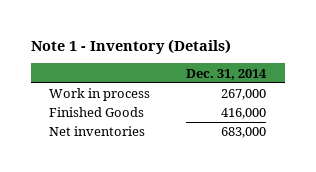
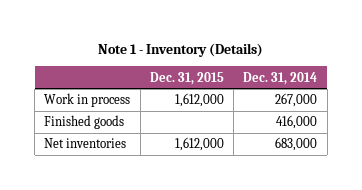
- | Dec. 31, 2014
+ | Dec. 31, 2015 | Dec. 31, 2014
- Finished Goods | 416,000
+ Finished goods | | 416,000

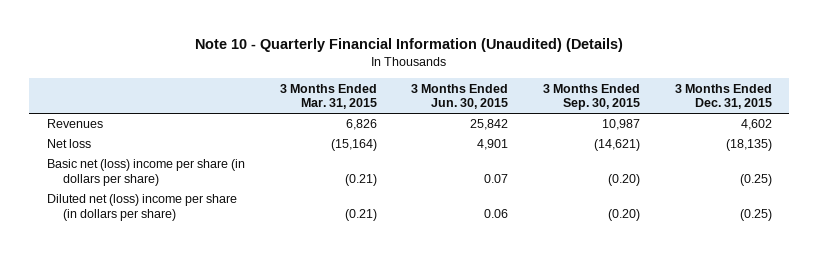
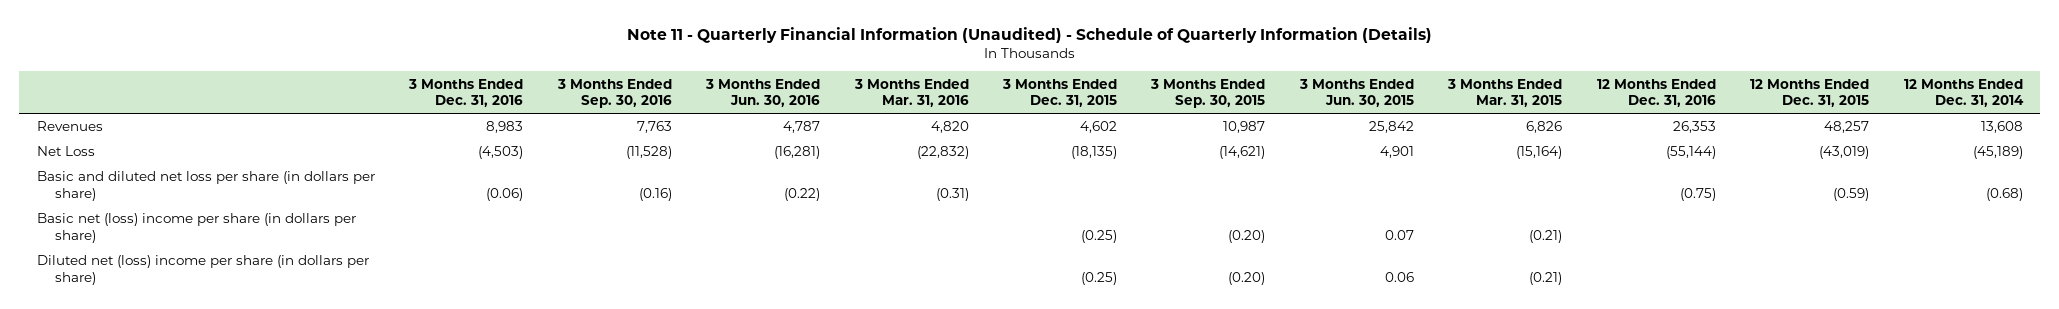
- Note 10 - Quarterly Financial Information (Unaudited) (Details)
+ Note 11 - Quarterly Financial Information (Unaudited) - Schedule of Quarterly Information (Details)
- | 3 Months Ended Mar. 31, 2015 | 3 Months Ended Jun. 30, 2015 | 3 Months Ended Sep. 30, 2015 | 3 Months Ended Dec. 31, 2015
+ | 3 Months Ended Dec. 31, 2016 | 3 Months Ended Sep. 30, 2016 | 3 Months Ended Jun. 30, 2016 | 3 Months Ended Mar. 31, 2016 | 3 Months Ended Dec. 31, 2015 | 3 Months Ended Sep. 30, 2015 | 3 Months Ended Jun. 30, 2015 | 3 Months Ended Mar. 31, 2015 | 12 Months Ended Dec. 31, 2016 | 12 Months Ended Dec. 31, 2015 | 12 Months Ended Dec. 31, 2014
- Net loss | (15,164) | 4,901 | (14,621) | (18,135)
+ Net Loss | (4,503) | (11,528) | (16,281) | (22,832) | (18,135) | (14,621) | 4,901 | (15,164) | (55,144) | (43,019) | (45,189)
+ Basic and diluted net loss per share (in dollars per share) | (0.06) | (0.16) | (0.22) | (0.31) | | | | | (0.75) | (0.59) | (0.68)

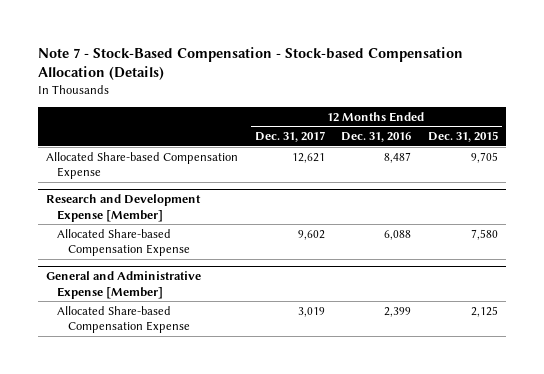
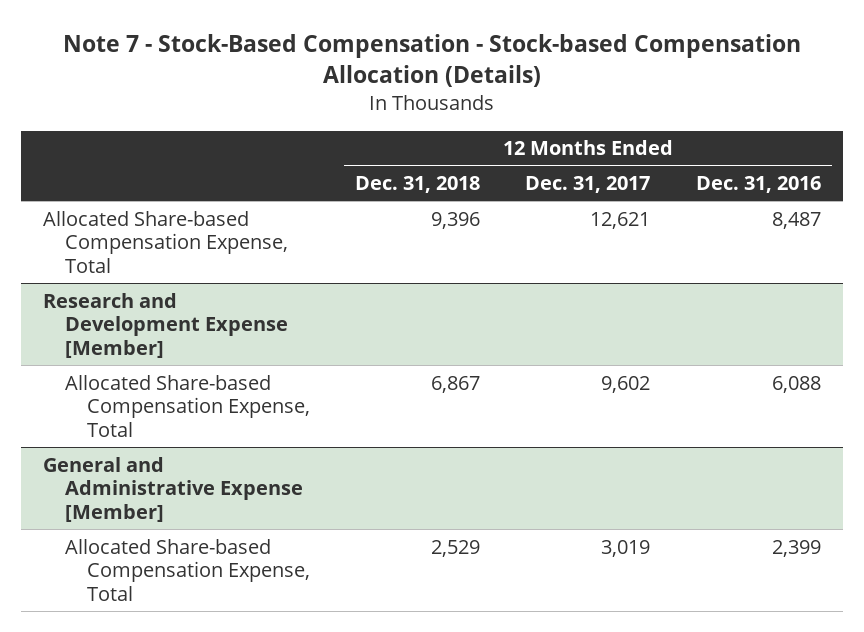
- | 12 Months Ended Dec. 31, 2017 | 12 Months Ended Dec. 31, 2016 | 12 Months Ended Dec. 31, 2015
+ | 12 Months Ended Dec. 31, 2018 | 12 Months Ended Dec. 31, 2017 | 12 Months Ended Dec. 31, 2016
- Allocated Share-based Compensation Expense | 12,621 | 8,487 | 9,705
+ Allocated Share-based Compensation Expense, Total | 9,396 | 12,621 | 8,487
@ Research and Development Expense [Member]
- Allocated Share-based Compensation Expense | 9,602 | 6,088 | 7,580
+ Allocated Share-based Compensation Expense, Total | 6,867 | 9,602 | 6,088
@ General and Administrative Expense [Member]
- Allocated Share-based Compensation Expense | 3,019 | 2,399 | 2,125
+ Allocated Share-based Compensation Expense, Total | 2,529 | 3,019 | 2,399

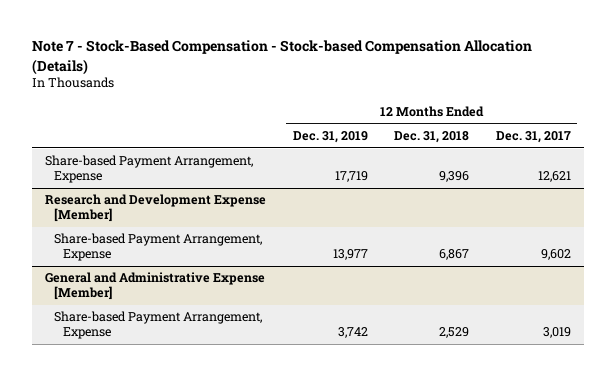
- | 12 Months Ended Dec. 31, 2018 | 12 Months Ended Dec. 31, 2017 | 12 Months Ended Dec. 31, 2016
+ | 12 Months Ended Dec. 31, 2019 | 12 Months Ended Dec. 31, 2018 | 12 Months Ended Dec. 31, 2017
- Allocated Share-based Compensation Expense, Total | 9,396 | 12,621 | 8,487
+ Share-based Payment Arrangement, Expense | 17,719 | 9,396 | 12,621
@ Research and Development Expense [Member]
- Allocated Share-based Compensation Expense, Total | 6,867 | 9,602 | 6,088
+ Share-based Payment Arrangement, Expense | 13,977 | 6,867 | 9,602
@ General and Administrative Expense [Member]
- Allocated Share-based Compensation Expense, Total | 2,529 | 3,019 | 2,399
+ Share-based Payment Arrangement, Expense | 3,742 | 2,529 | 3,019

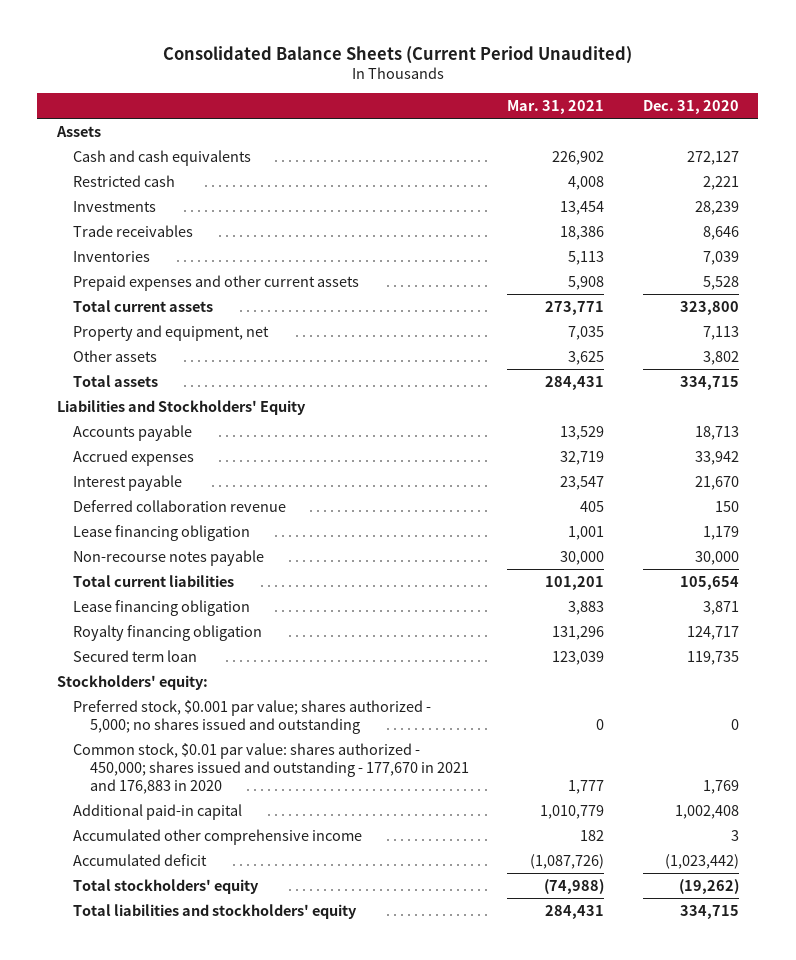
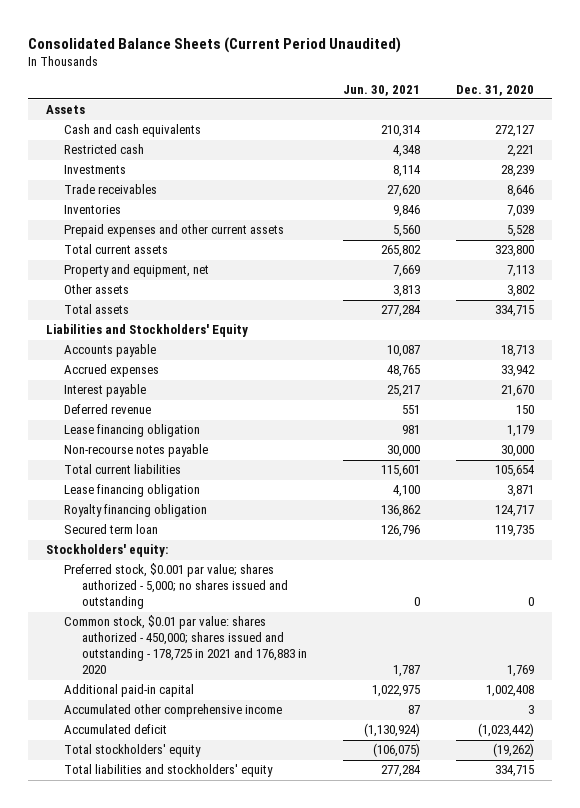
- | Mar. 31, 2021 | Dec. 31, 2020
+ | Jun. 30, 2021 | Dec. 31, 2020
- Deferred collaboration revenue | 405 | 150
+ Deferred revenue | 551 | 150
- Common stock, $0.01 par value: shares authorized - 450,000; shares issued and outstanding - 177,670 in 2021 and 176,883 in 2020 | 1,777 | 1,769
+ Common stock, $0.01 par value: shares authorized - 450,000; shares issued and outstanding - 178,725 in 2021 and 176,883 in 2020 | 1,787 | 1,769

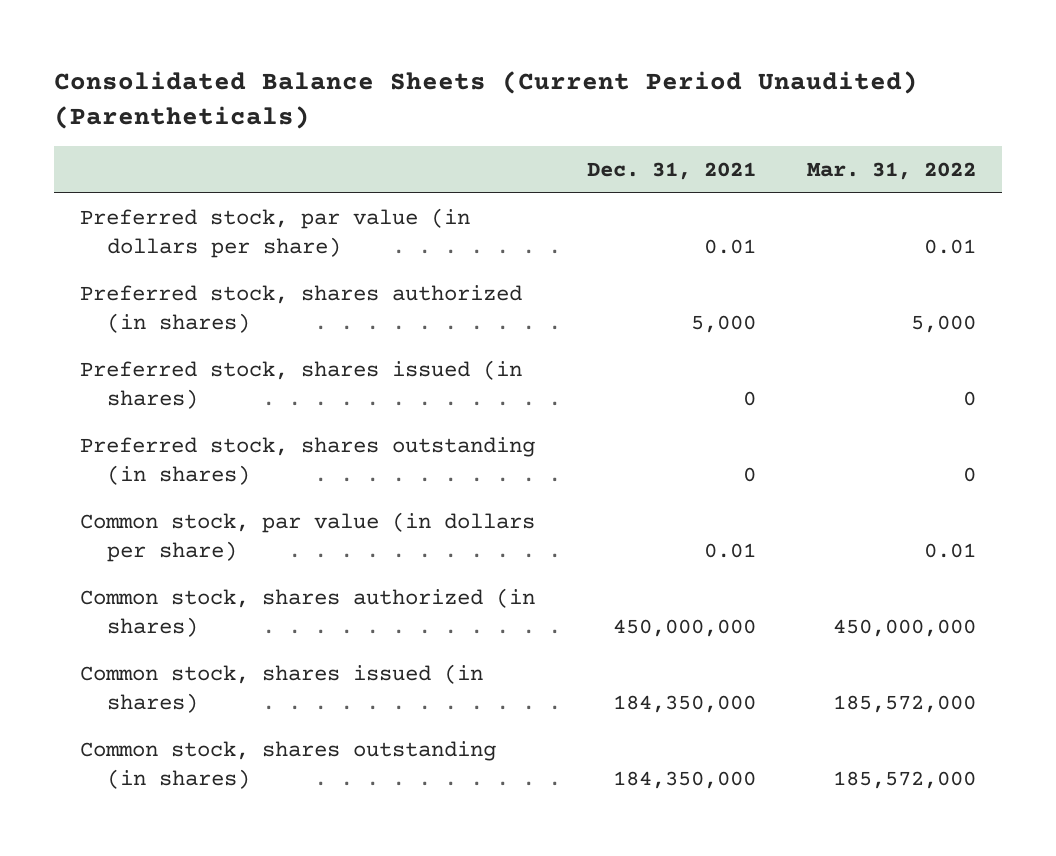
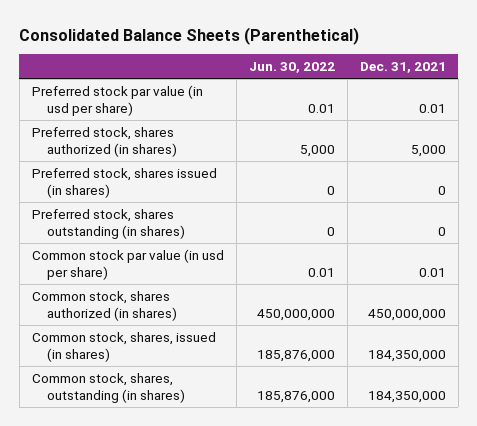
- Consolidated Balance Sheets (Current Period Unaudited) (Parentheticals)
+ Consolidated Balance Sheets (Parenthetical)
- | Dec. 31, 2021 | Mar. 31, 2022
+ | Jun. 30, 2022 | Dec. 31, 2021
- Preferred stock, par value (in dollars per share) | 0.01 | 0.01
+ Preferred stock par value (in usd per share) | 0.01 | 0.01
- Common stock, par value (in dollars per share) | 0.01 | 0.01
+ Common stock par value (in usd per share) | 0.01 | 0.01
- Common stock, shares issued (in shares) | 184,350,000 | 185,572,000
- Common stock, shares outstanding (in shares) | 184,350,000 | 185,572,000
+ Common stock, shares, issued (in shares) | 185,876,000 | 184,350,000
+ Common stock, shares, outstanding (in shares) | 185,876,000 | 184,350,000

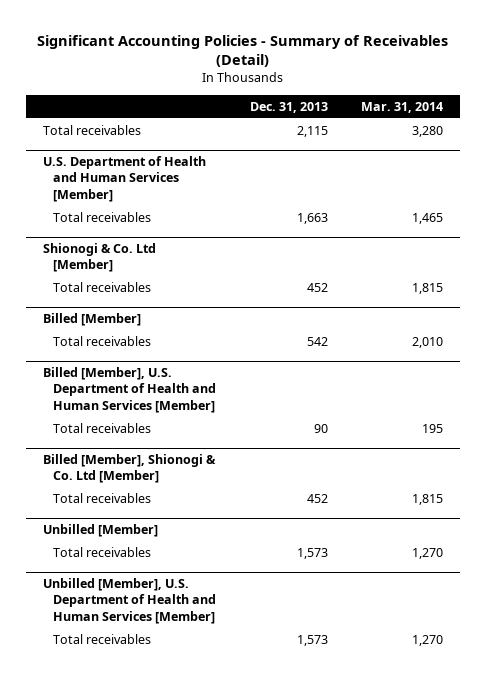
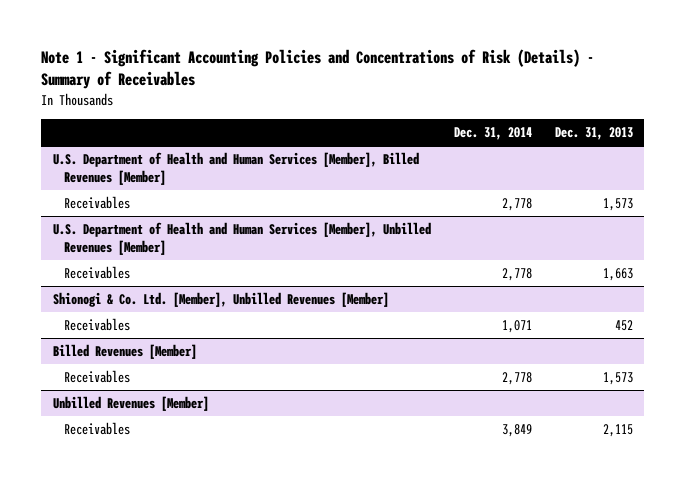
- Significant Accounting Policies - Summary of Receivables (Detail)
+ Note 1 - Significant Accounting Policies and Concentrations of Risk (Details) - Summary of Receivables
- | Dec. 31, 2013 | Mar. 31, 2014
+ | Dec. 31, 2014 | Dec. 31, 2013
- Total receivables | 2,115 | 3,280
- U.S. Department of Health and Human Services [Member]
- Total receivables | 1,663 | 1,465
- Shionogi & Co. Ltd [Member]
- Total receivables | 452 | 1,815
- Billed [Member]
- Total receivables | 542 | 2,010
- Billed [Member], U.S. Department of Health and Human Services [Member]
- Total receivables | 90 | 195
- Billed [Member], Shionogi & Co. Ltd [Member]
- Total receivables | 452 | 1,815
- Unbilled [Member]
- Total receivables | 1,573 | 1,270
- Unbilled [Member], U.S. Department of Health and Human Services [Member]
- Total receivables | 1,573 | 1,270
+ U.S. Department of Health and Human Services [Member], Billed Revenues [Member]
+ Receivables | 2,778 | 1,573
+ U.S. Department of Health and Human Services [Member], Unbilled Revenues [Member]
+ Receivables | 2,778 | 1,663
+ Shionogi & Co. Ltd. [Member], Unbilled Revenues [Member]
+ Receivables | 1,071 | 452
+ Billed Revenues [Member]
+ Receivables | 2,778 | 1,573
+ Unbilled Revenues [Member]
+ Receivables | 3,849 | 2,115

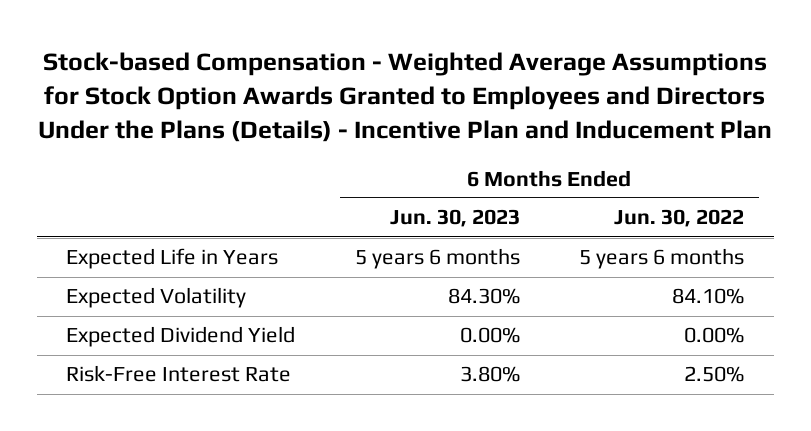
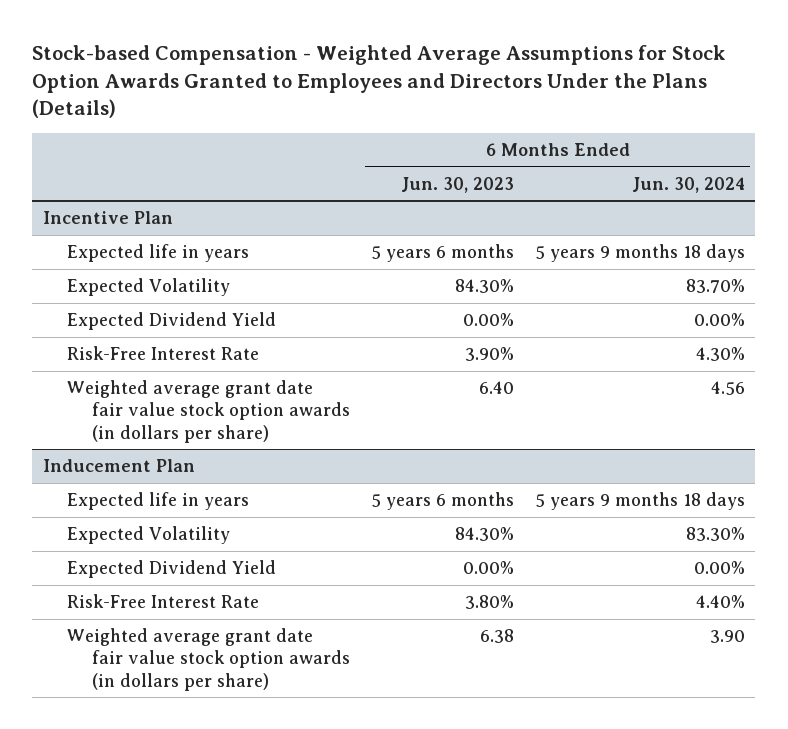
- Stock-based Compensation - Weighted Average Assumptions for Stock Option Awards Granted to Employees and Directors Under the Plans (Details) - Incentive Plan and Inducement Plan
+ Stock-based Compensation - Weighted Average Assumptions for Stock Option Awards Granted to Employees and Directors Under the Plans (Details)
- | 6 Months Ended Jun. 30, 2023 | 6 Months Ended Jun. 30, 2022
+ | 6 Months Ended Jun. 30, 2023 | 6 Months Ended Jun. 30, 2024
- Expected Life in Years | 5 years 6 months | 5 years 6 months
+ Incentive Plan
+ Expected life in years | 5 years 6 months | 5 years 9 months 18 days
+ Risk-Free Interest Rate | 3.90% | 4.30%
+ Weighted average grant date fair value stock option awards (in dollars per share) | 6.40 | 4.56
+ Inducement Plan
+ Expected life in years | 5 years 6 months | 5 years 9 months 18 days
+ Expected Volatility | 84.30% | 83.30%
+ Expected Dividend Yield | 0.00% | 0.00%
+ Weighted average grant date fair value stock option awards (in dollars per share) | 6.38 | 3.90

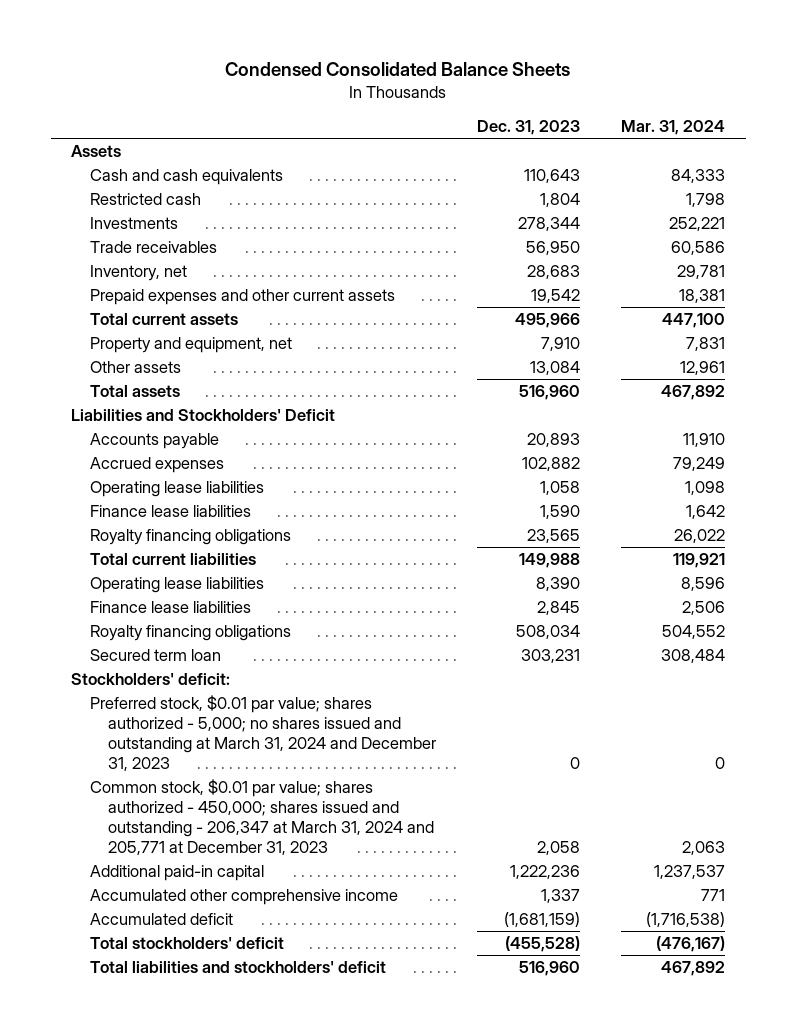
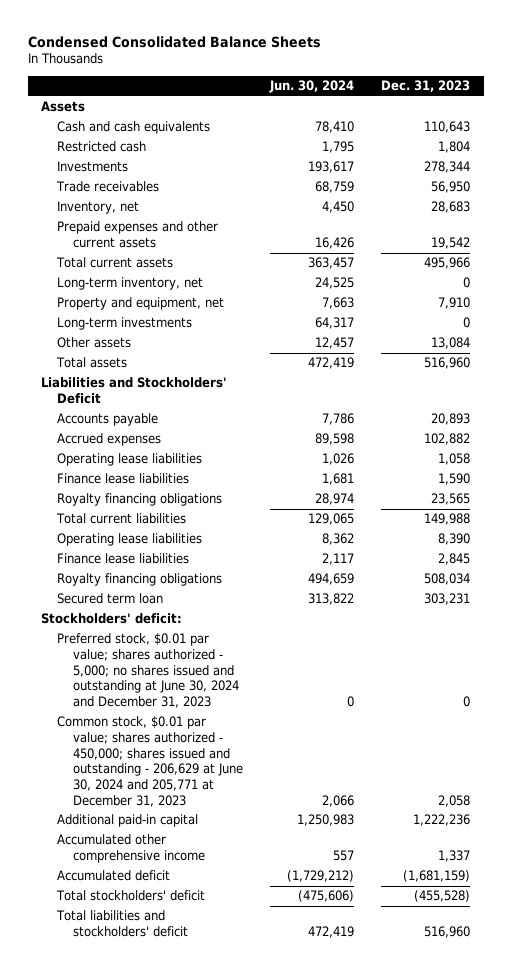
- | Dec. 31, 2023 | Mar. 31, 2024
+ | Jun. 30, 2024 | Dec. 31, 2023
+ Long-term inventory, net | 24,525 | 0
+ Long-term investments | 64,317 | 0
- Preferred stock, $0.01 par value; shares authorized - 5,000; no shares issued and outstanding at March 31, 2024 and December 31, 2023 | 0 | 0
- Common stock, $0.01 par value; shares authorized - 450,000; shares issued and outstanding - 206,347 at March 31, 2024 and 205,771 at December 31, 2023 | 2,058 | 2,063
+ Preferred stock, $0.01 par value; shares authorized - 5,000; no shares issued and outstanding at June 30, 2024 and December 31, 2023 | 0 | 0
+ Common stock, $0.01 par value; shares authorized - 450,000; shares issued and outstanding - 206,629 at June 30, 2024 and 205,771 at December 31, 2023 | 2,066 | 2,058

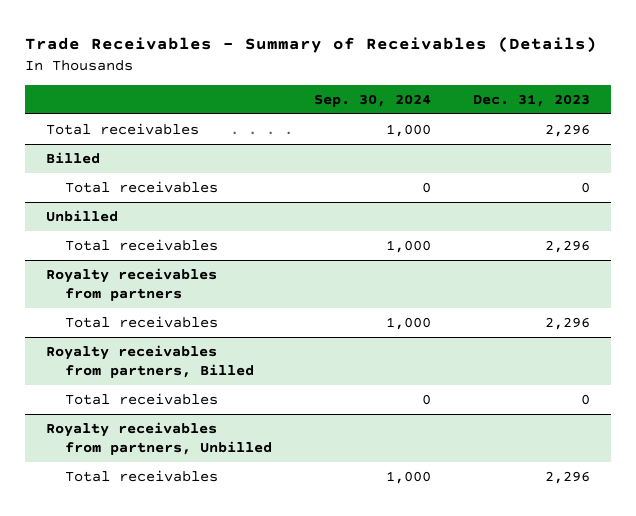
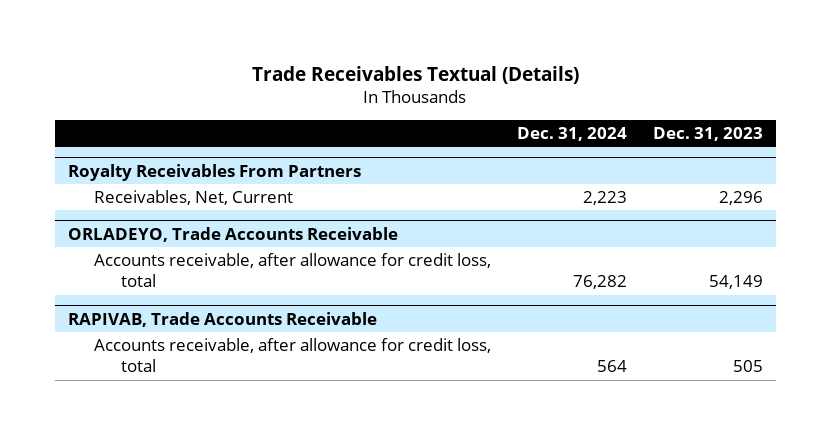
- Trade Receivables - Summary of Receivables (Details)
+ Trade Receivables Textual (Details)
- | Sep. 30, 2024 | Dec. 31, 2023
+ | Dec. 31, 2024 | Dec. 31, 2023
- Total receivables | 1,000 | 2,296
- Billed
- Total receivables | 0 | 0
- Unbilled
- Total receivables | 1,000 | 2,296
- Royalty receivables from partners
- Total receivables | 1,000 | 2,296
- Royalty receivables from partners, Billed
- Total receivables | 0 | 0
- Royalty receivables from partners, Unbilled
- Total receivables | 1,000 | 2,296
+ Royalty Receivables From Partners
+ Receivables, Net, Current | 2,223 | 2,296
+ ORLADEYO, Trade Accounts Receivable
+ Accounts receivable, after allowance for credit loss, total | 76,282 | 54,149
+ RAPIVAB, Trade Accounts Receivable
+ Accounts receivable, after allowance for credit loss, total | 564 | 505

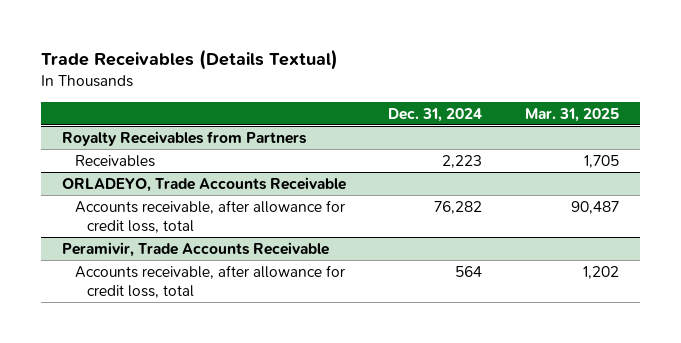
- Trade Receivables Textual (Details)
+ Trade Receivables (Details Textual)
- | Dec. 31, 2024 | Dec. 31, 2023
+ | Dec. 31, 2024 | Mar. 31, 2025
- Royalty Receivables From Partners
- Receivables, Net, Current | 2,223 | 2,296
+ Royalty Receivables from Partners
+ Receivables | 2,223 | 1,705
- RAPIVAB, Trade Accounts Receivable
+ Peramivir, Trade Accounts Receivable

